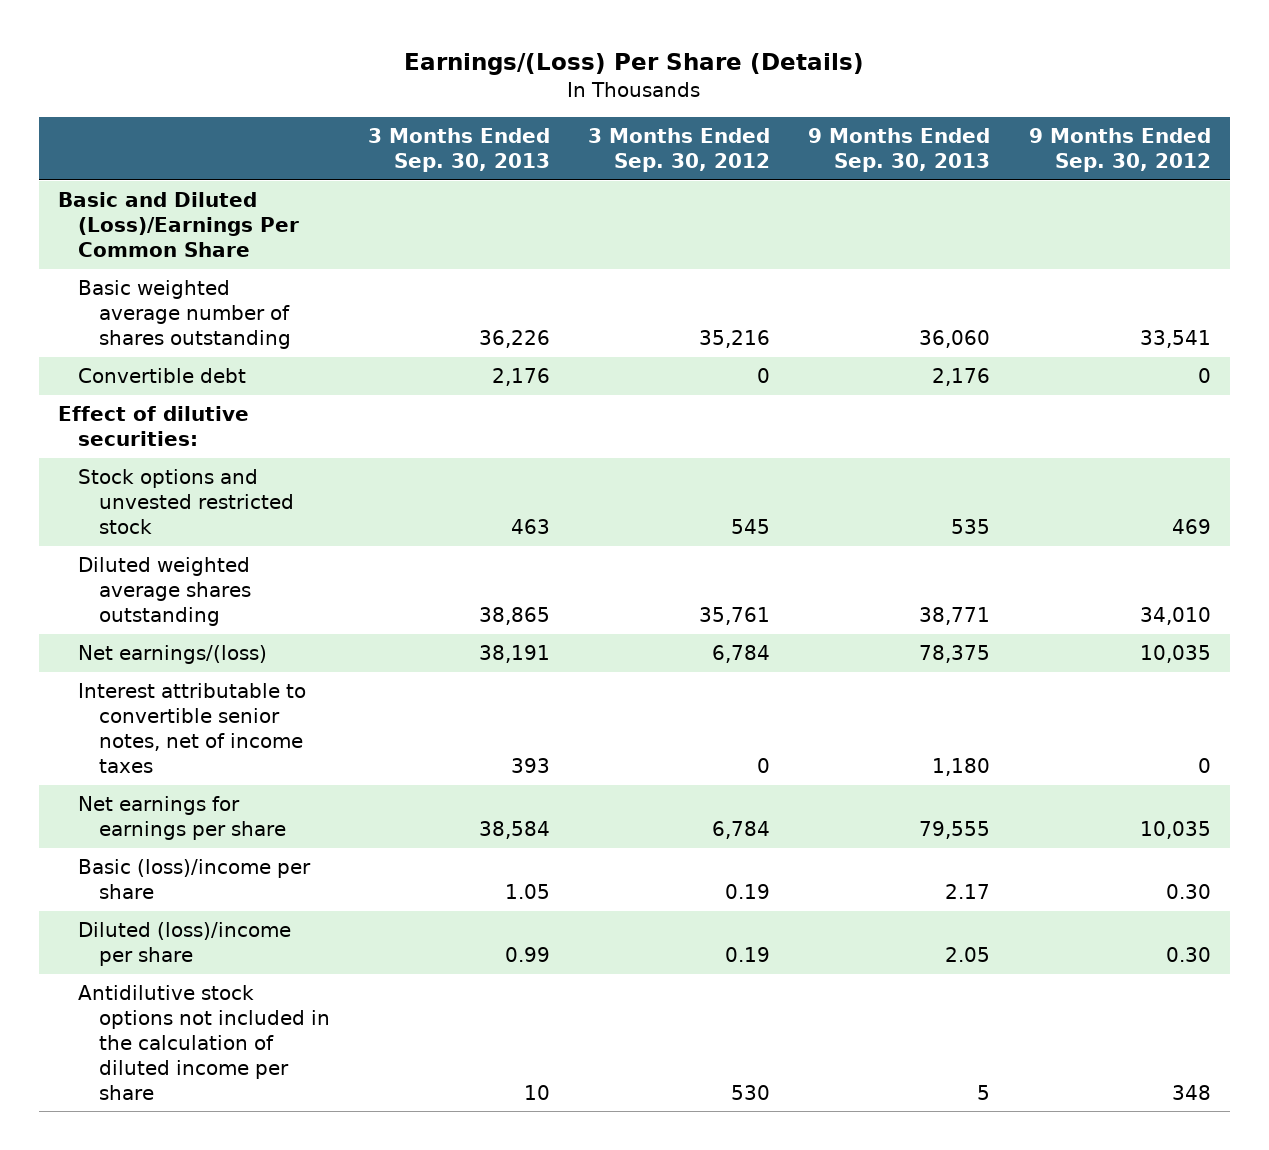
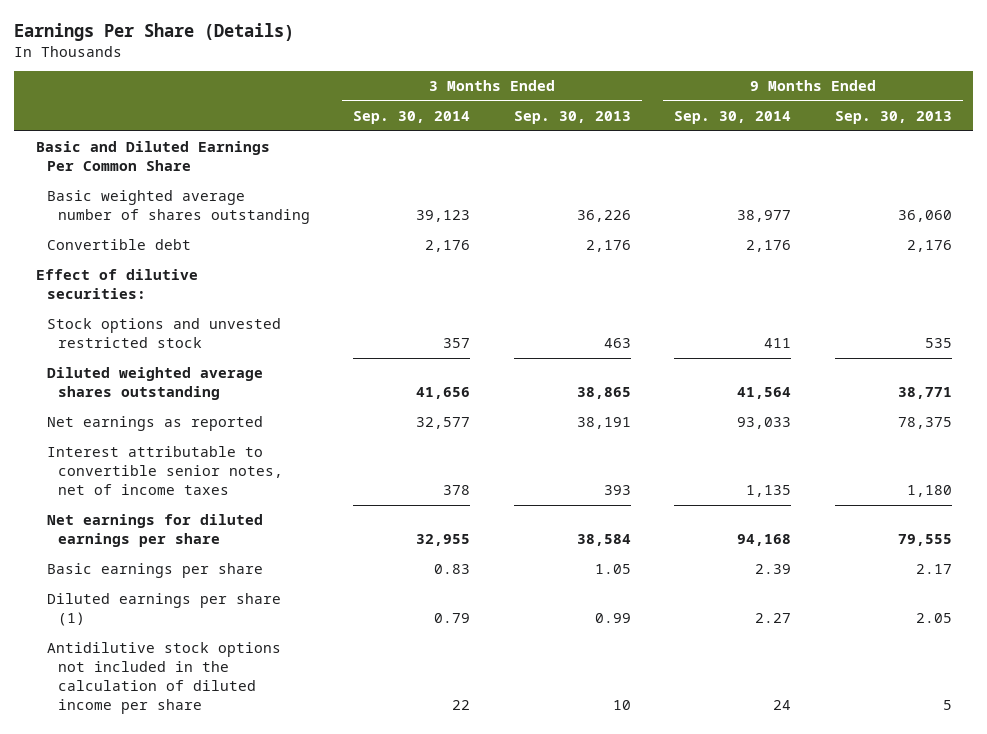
- Earnings/(Loss) Per Share (Details)
+ Earnings Per Share (Details)
- | 3 Months Ended Sep. 30, 2013 | 3 Months Ended Sep. 30, 2012 | 9 Months Ended Sep. 30, 2013 | 9 Months Ended Sep. 30, 2012
+ | 3 Months Ended Sep. 30, 2014 | 3 Months Ended Sep. 30, 2013 | 9 Months Ended Sep. 30, 2014 | 9 Months Ended Sep. 30, 2013
- Basic and Diluted (Loss)/Earnings Per Common Share
+ Basic and Diluted Earnings Per Common Share
- Net earnings/(loss) | 38,191 | 6,784 | 78,375 | 10,035
+ Net earnings as reported | 32,577 | 38,191 | 93,033 | 78,375
- Net earnings for earnings per share | 38,584 | 6,784 | 79,555 | 10,035
- Basic (loss)/income per share | 1.05 | 0.19 | 2.17 | 0.30
- Diluted (loss)/income per share | 0.99 | 0.19 | 2.05 | 0.30
+ Net earnings for diluted earnings per share | 32,955 | 38,584 | 94,168 | 79,555
+ Basic earnings per share | 0.83 | 1.05 | 2.39 | 2.17
+ Diluted earnings per share (1) | 0.79 | 0.99 | 2.27 | 2.05

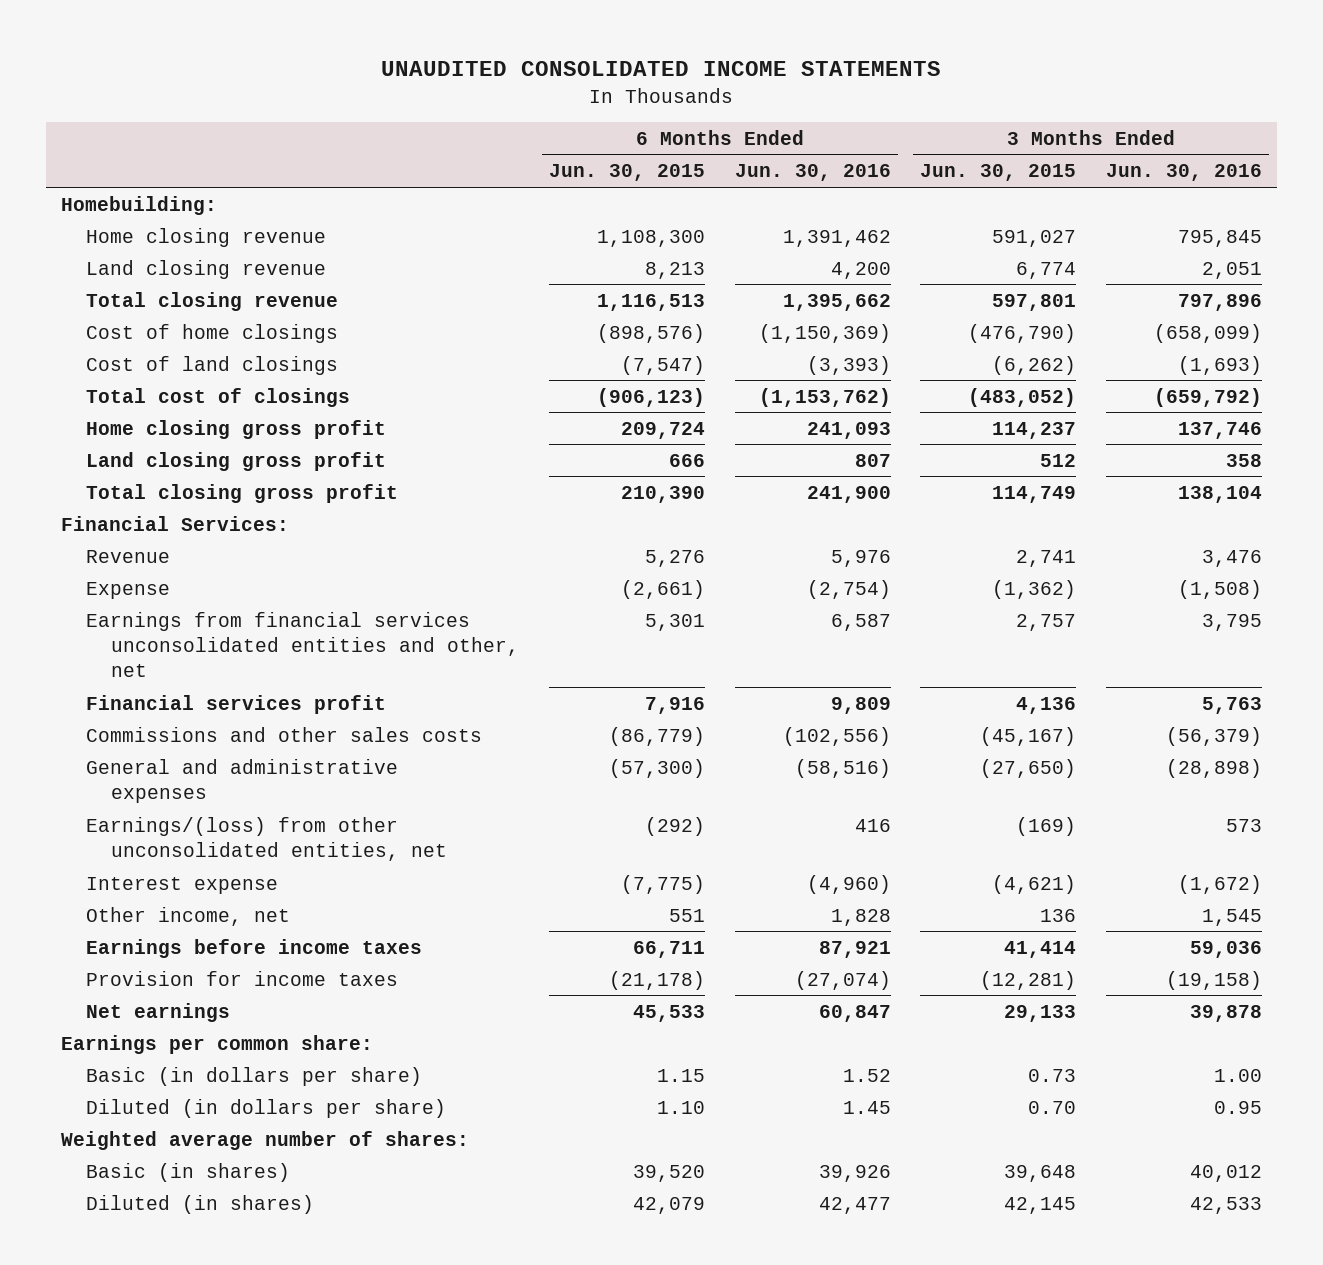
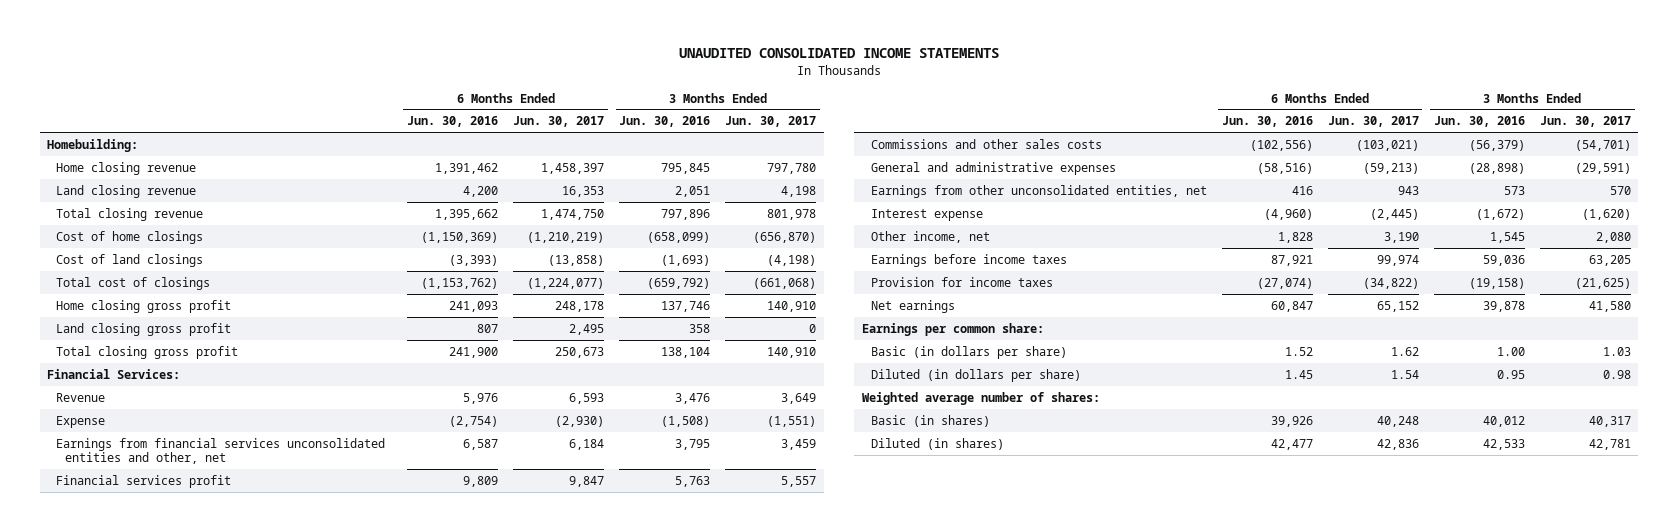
- | 6 Months Ended Jun. 30, 2015 | 6 Months Ended Jun. 30, 2016 | 3 Months Ended Jun. 30, 2015 | 3 Months Ended Jun. 30, 2016
+ | 6 Months Ended Jun. 30, 2016 | 6 Months Ended Jun. 30, 2017 | 3 Months Ended Jun. 30, 2016 | 3 Months Ended Jun. 30, 2017
- Earnings/(loss) from other unconsolidated entities, net | (292) | 416 | (169) | 573
+ Earnings from other unconsolidated entities, net | 416 | 943 | 573 | 570

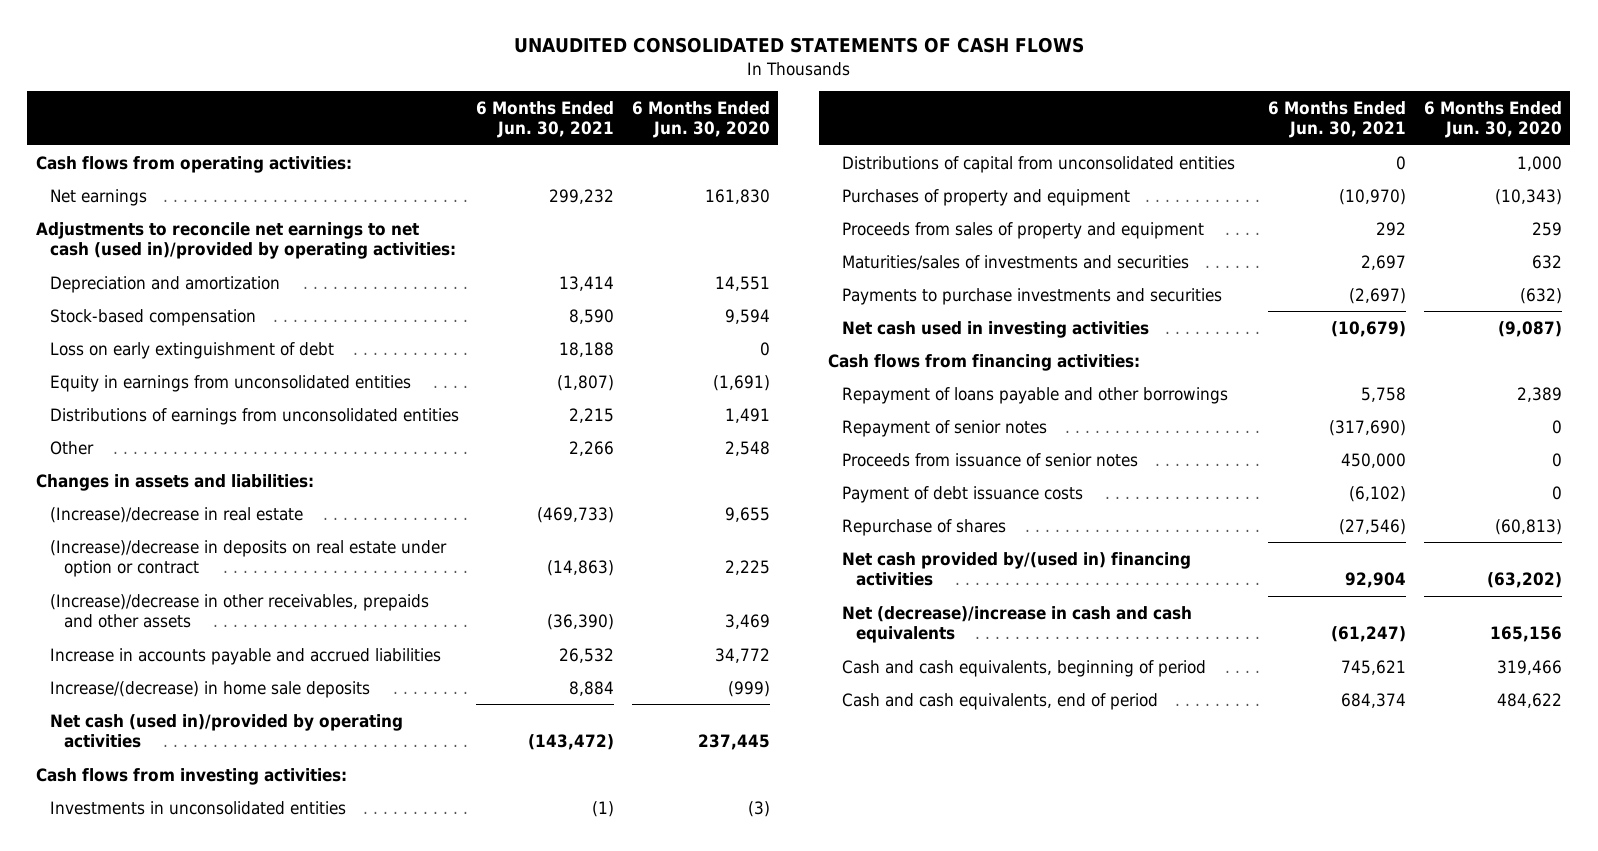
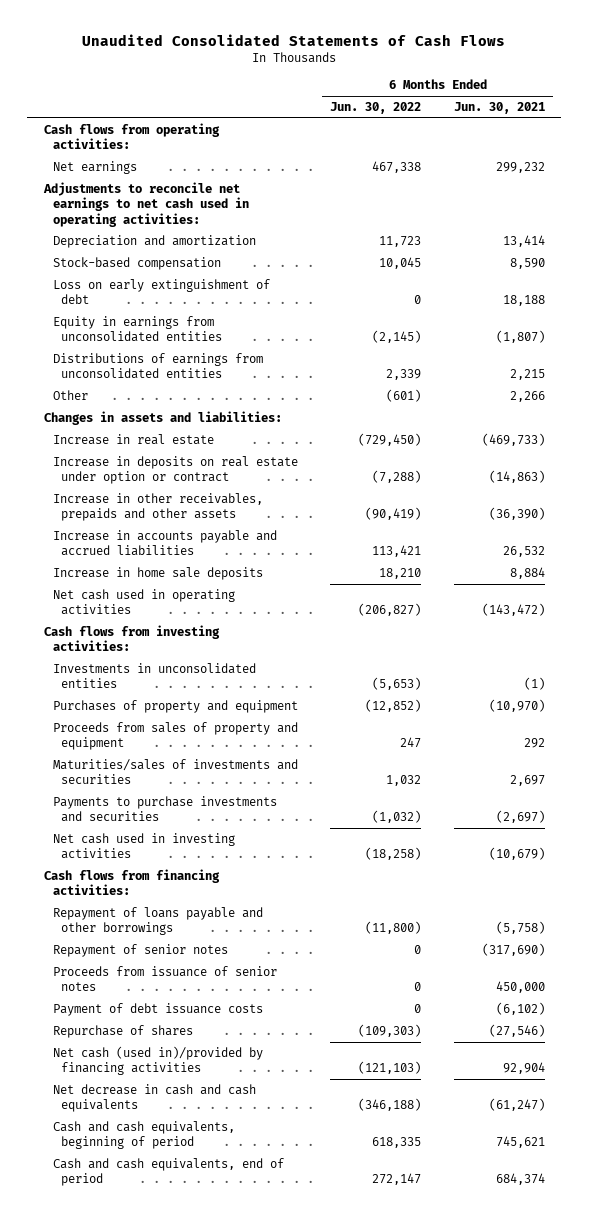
- UNAUDITED CONSOLIDATED STATEMENTS OF CASH FLOWS
+ Unaudited Consolidated Statements of Cash Flows
- | 6 Months Ended Jun. 30, 2021 | 6 Months Ended Jun. 30, 2020
+ | 6 Months Ended Jun. 30, 2022 | 6 Months Ended Jun. 30, 2021
- Adjustments to reconcile net earnings to net cash (used in)/provided by operating activities:
+ Adjustments to reconcile net earnings to net cash used in operating activities:
- (Increase)/decrease in real estate | (469,733) | 9,655
- (Increase)/decrease in deposits on real estate under option or contract | (14,863) | 2,225
- (Increase)/decrease in other receivables, prepaids and other assets | (36,390) | 3,469
+ Increase in real estate | (729,450) | (469,733)
+ Increase in deposits on real estate under option or contract | (7,288) | (14,863)
+ Increase in other receivables, prepaids and other assets | (90,419) | (36,390)
- Increase/(decrease) in home sale deposits | 8,884 | (999)
- Net cash (used in)/provided by operating activities | (143,472) | 237,445
+ Increase in home sale deposits | 18,210 | 8,884
+ Net cash used in operating activities | (206,827) | (143,472)
- Distributions of capital from unconsolidated entities | 0 | 1,000
- Repayment of loans payable and other borrowings | 5,758 | 2,389
+ Repayment of loans payable and other borrowings | (11,800) | (5,758)
- Net cash provided by/(used in) financing activities | 92,904 | (63,202)
- Net (decrease)/increase in cash and cash equivalents | (61,247) | 165,156
+ Net cash (used in)/provided by financing activities | (121,103) | 92,904
+ Net decrease in cash and cash equivalents | (346,188) | (61,247)

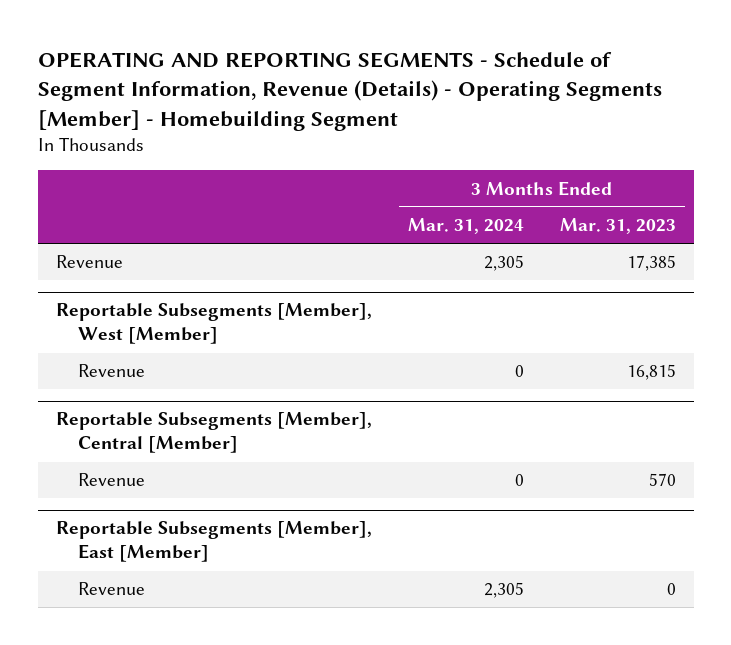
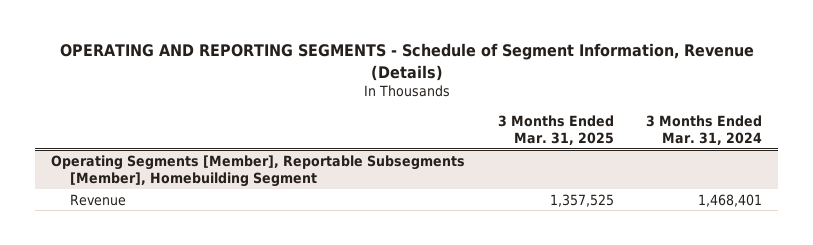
- OPERATING AND REPORTING SEGMENTS - Schedule of Segment Information, Revenue (Details) - Operating Segments [Member] - Homebuilding Segment
+ OPERATING AND REPORTING SEGMENTS - Schedule of Segment Information, Revenue (Details)
- | 3 Months Ended Mar. 31, 2024 | 3 Months Ended Mar. 31, 2023
+ | 3 Months Ended Mar. 31, 2025 | 3 Months Ended Mar. 31, 2024
- Revenue | 2,305 | 17,385
- Reportable Subsegments [Member], West [Member]
- Revenue | 0 | 16,815
- Reportable Subsegments [Member], Central [Member]
- Revenue | 0 | 570
- Reportable Subsegments [Member], East [Member]
- Revenue | 2,305 | 0
+ Operating Segments [Member], Reportable Subsegments [Member], Homebuilding Segment
+ Revenue | 1,357,525 | 1,468,401

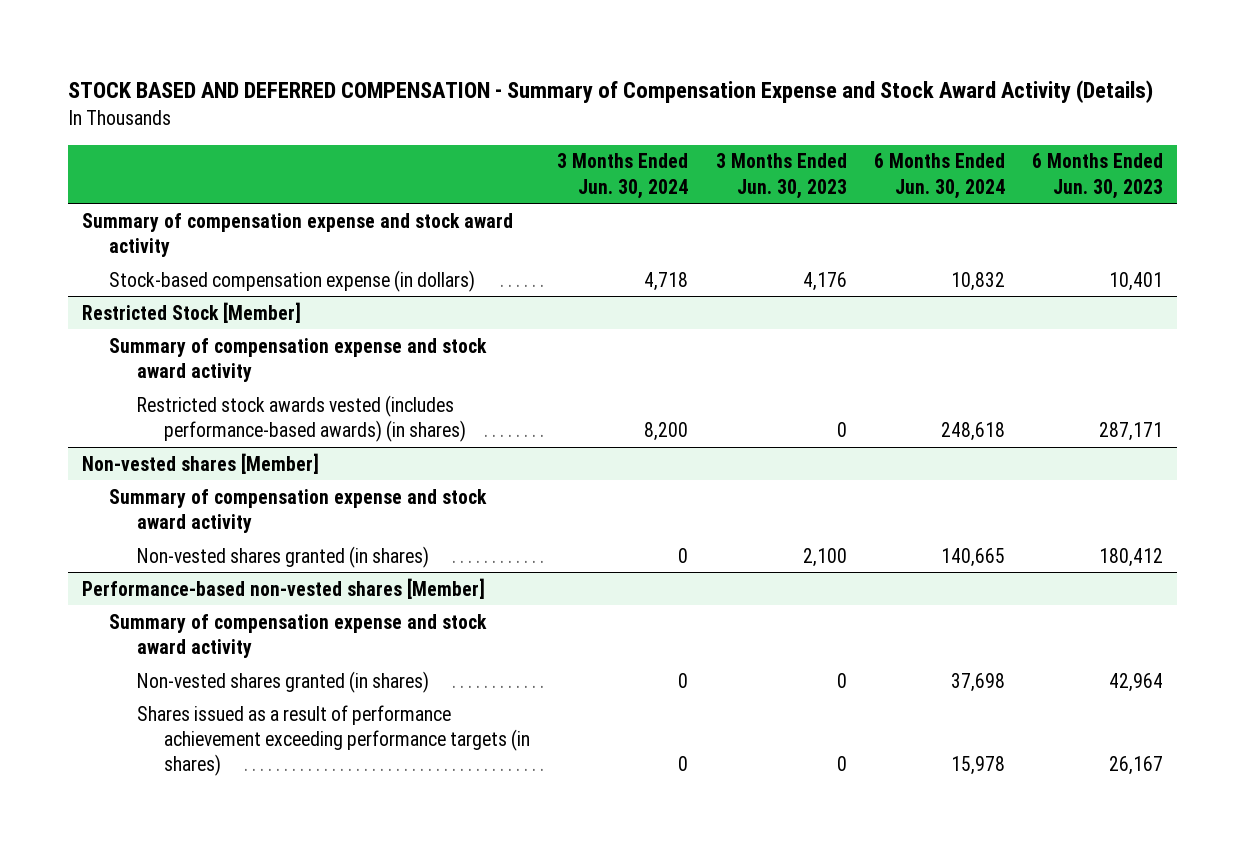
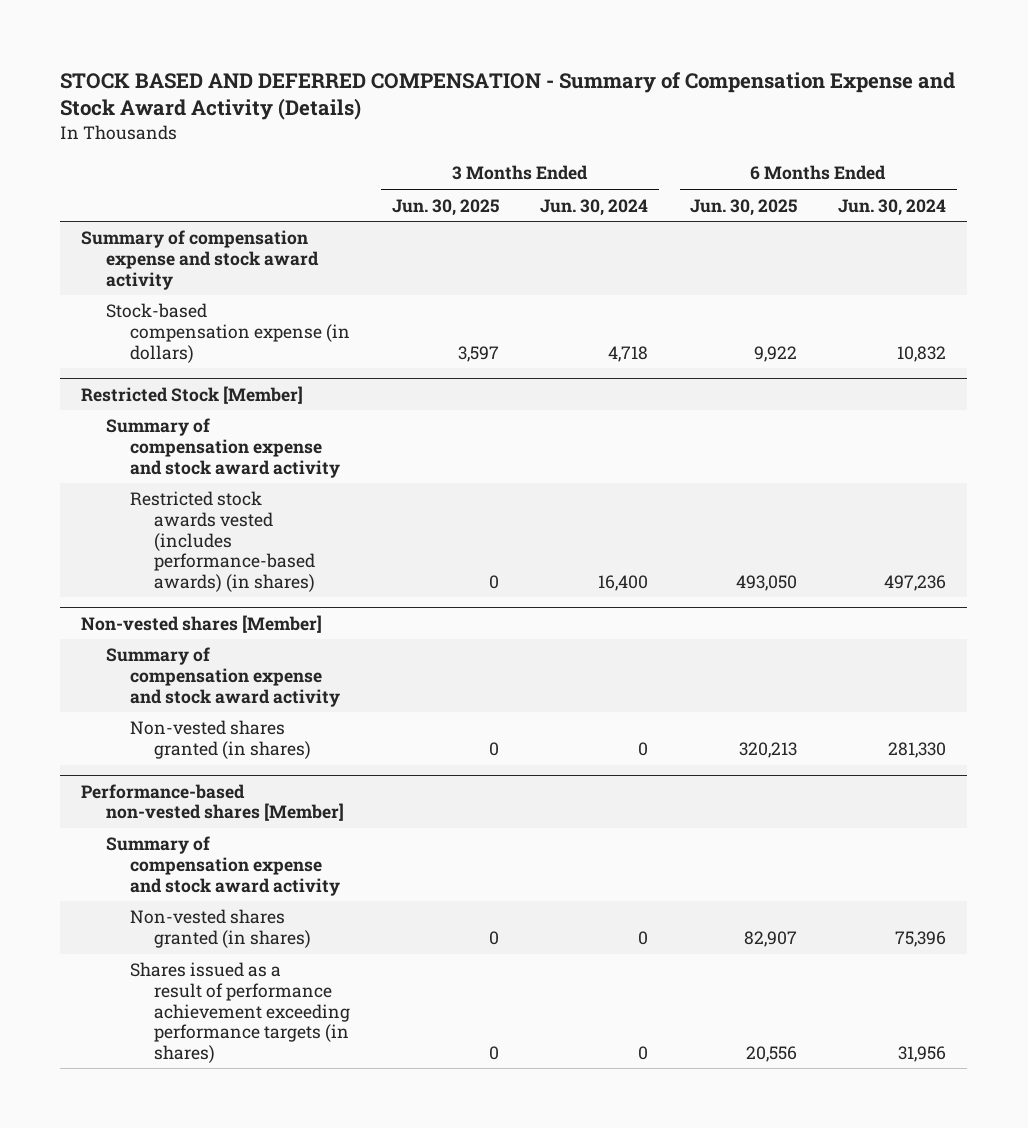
- | 3 Months Ended Jun. 30, 2024 | 3 Months Ended Jun. 30, 2023 | 6 Months Ended Jun. 30, 2024 | 6 Months Ended Jun. 30, 2023
+ | 3 Months Ended Jun. 30, 2025 | 3 Months Ended Jun. 30, 2024 | 6 Months Ended Jun. 30, 2025 | 6 Months Ended Jun. 30, 2024
@ Restricted Stock [Member]
- Restricted stock awards vested (includes performance-based awards) (in shares) | 8,200 | 0 | 248,618 | 287,171
+ Restricted stock awards vested (includes performance-based awards) (in shares) | 0 | 16,400 | 493,050 | 497,236
@ Non-vested shares [Member]
- Non-vested shares granted (in shares) | 0 | 2,100 | 140,665 | 180,412
+ Non-vested shares granted (in shares) | 0 | 0 | 320,213 | 281,330
@ Performance-based non-vested shares [Member]
- Non-vested shares granted (in shares) | 0 | 0 | 37,698 | 42,964
- Shares issued as a result of performance achievement exceeding performance targets (in shares) | 0 | 0 | 15,978 | 26,167
+ Non-vested shares granted (in shares) | 0 | 0 | 82,907 | 75,396
+ Shares issued as a result of performance achievement exceeding performance targets (in shares) | 0 | 0 | 20,556 | 31,956

